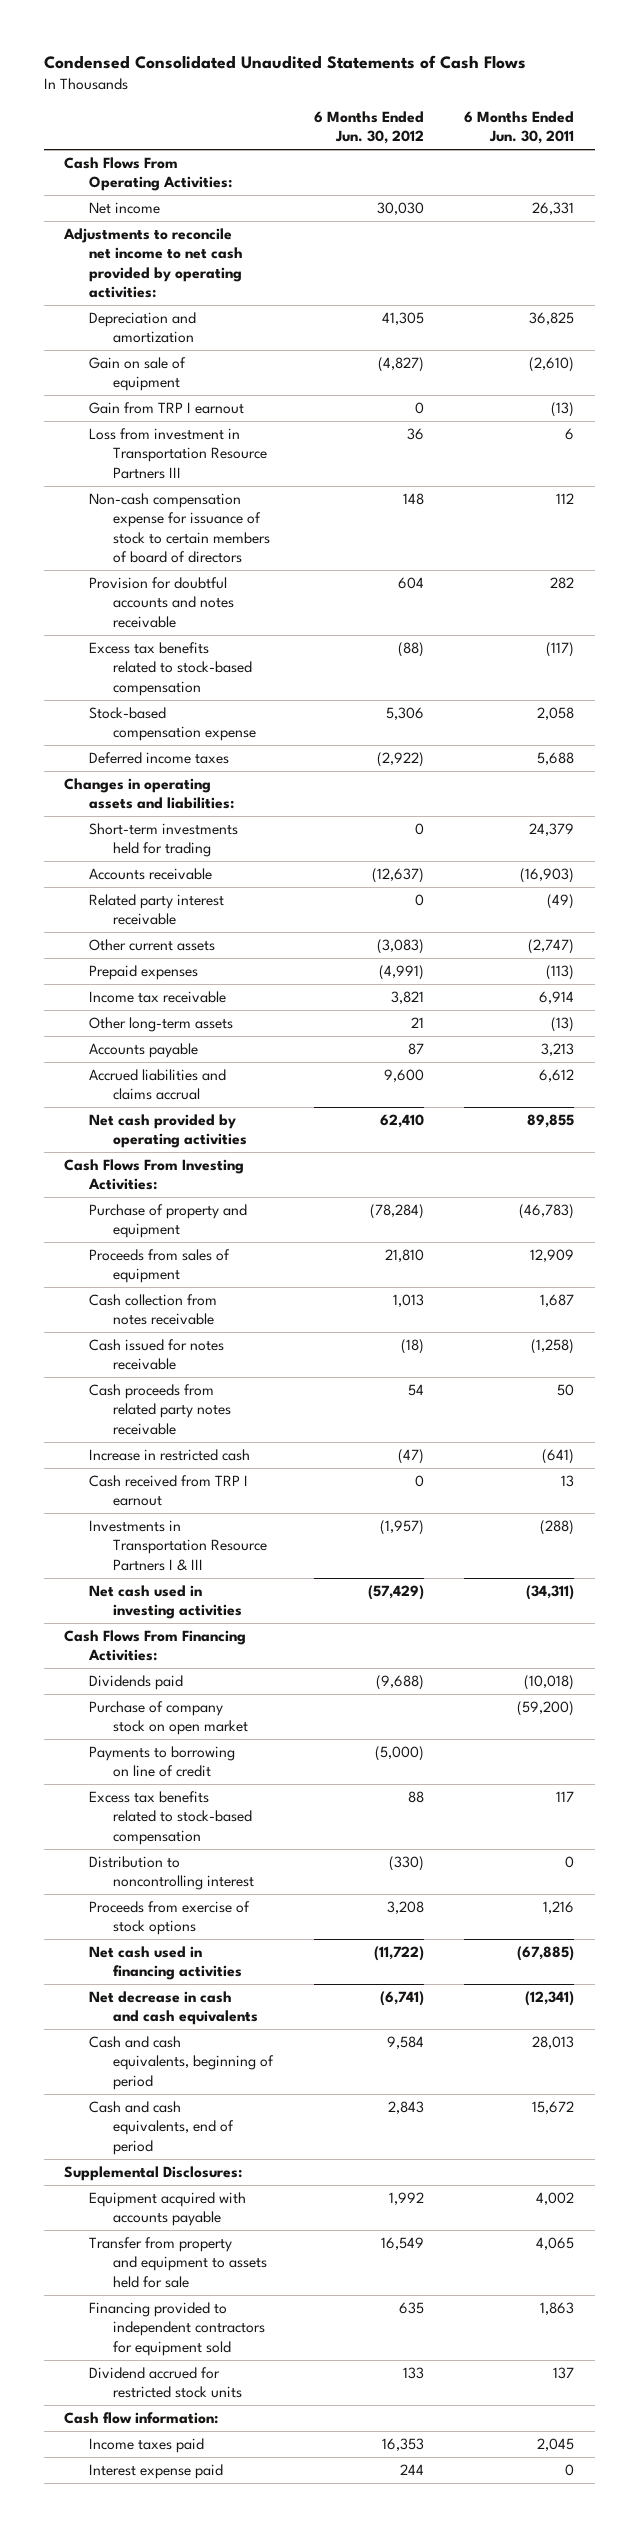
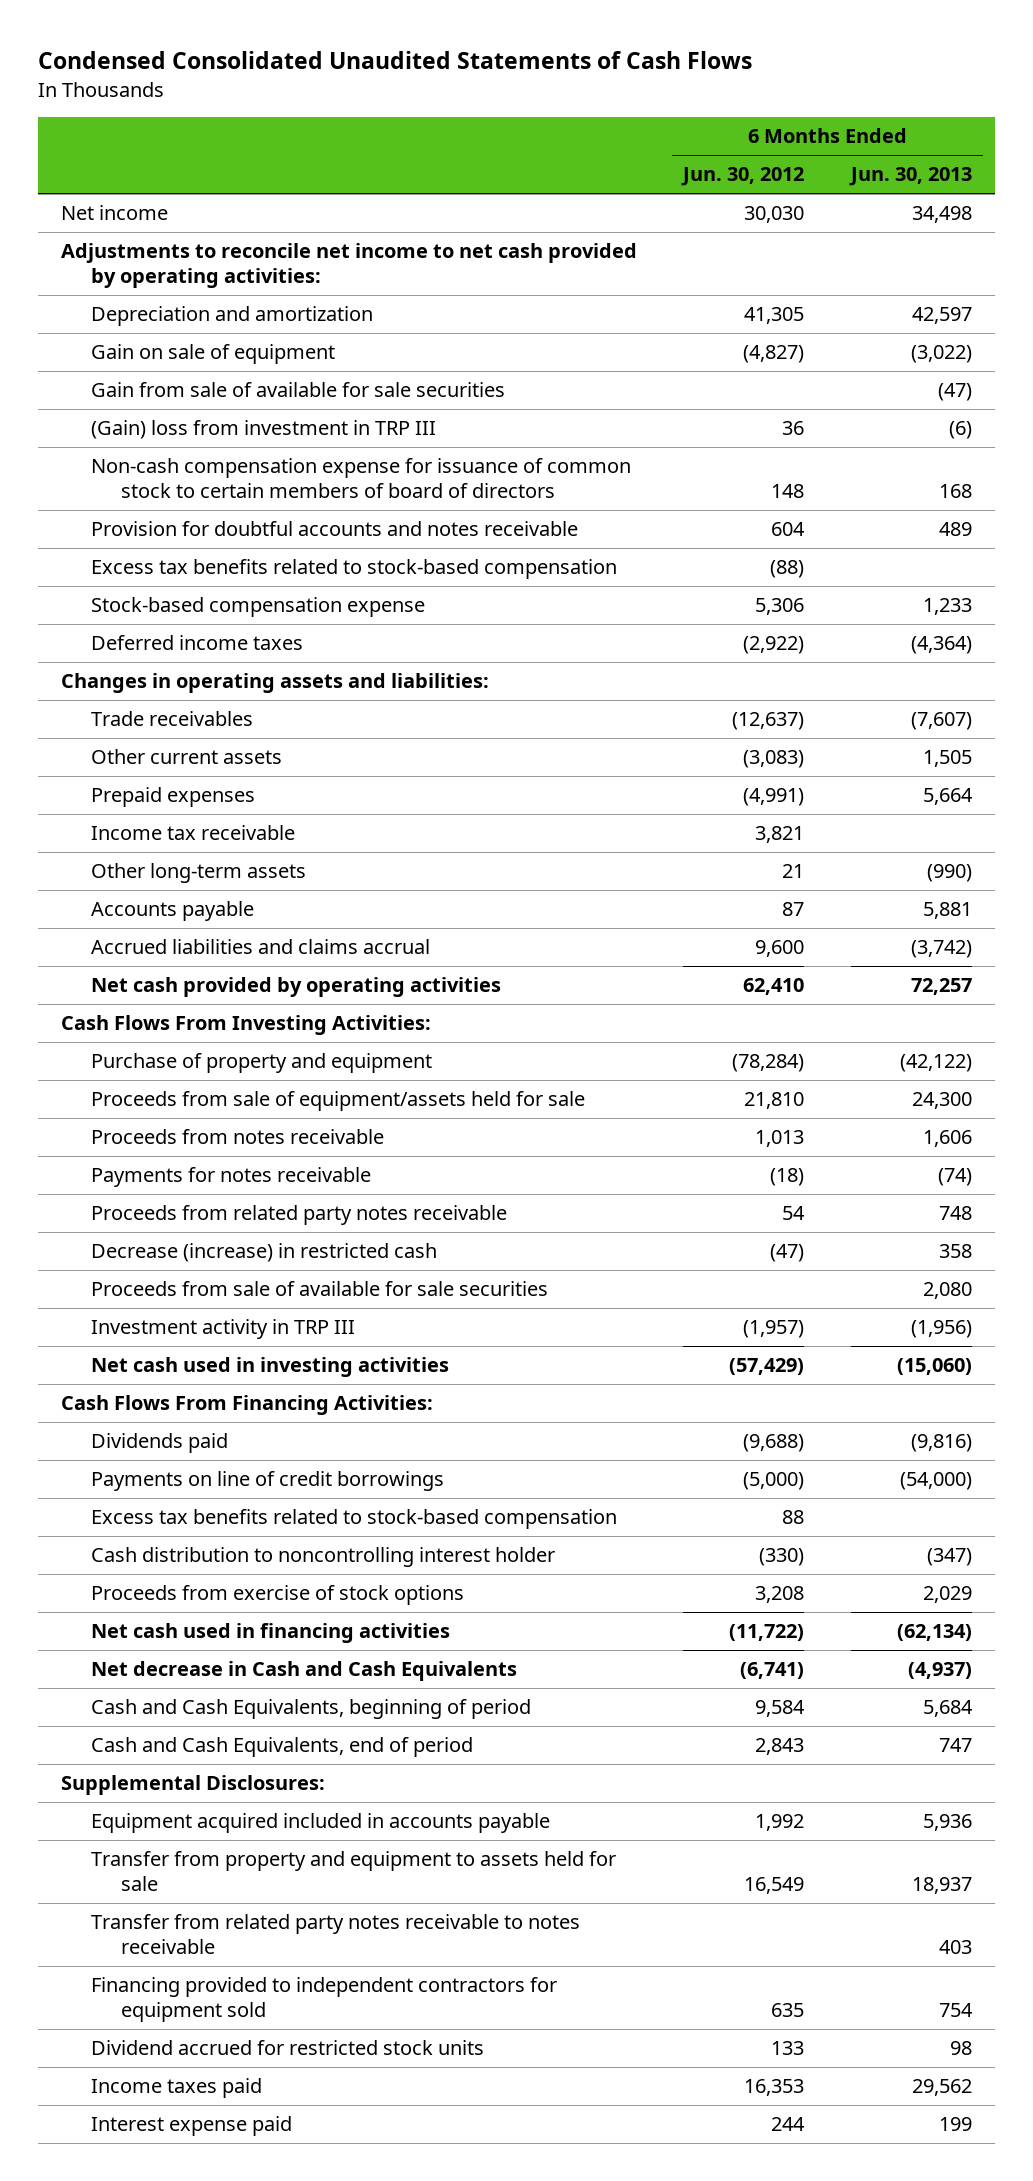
- | 6 Months Ended Jun. 30, 2012 | 6 Months Ended Jun. 30, 2011
+ | 6 Months Ended Jun. 30, 2012 | 6 Months Ended Jun. 30, 2013
- Cash Flows From Operating Activities:
- Gain from TRP I earnout | 0 | (13)
- Loss from investment in Transportation Resource Partners III | 36 | 6
- Non-cash compensation expense for issuance of stock to certain members of board of directors | 148 | 112
+ Gain from sale of available for sale securities | | (47)
+ (Gain) loss from investment in TRP III | 36 | (6)
+ Non-cash compensation expense for issuance of common stock to certain members of board of directors | 148 | 168
- Short-term investments held for trading | 0 | 24,379
- Accounts receivable | (12,637) | (16,903)
- Related party interest receivable | 0 | (49)
+ Trade receivables | (12,637) | (7,607)
- Proceeds from sales of equipment | 21,810 | 12,909
- Cash collection from notes receivable | 1,013 | 1,687
- Cash issued for notes receivable | (18) | (1,258)
- Cash proceeds from related party notes receivable | 54 | 50
- Increase in restricted cash | (47) | (641)
- Cash received from TRP I earnout | 0 | 13
- Investments in Transportation Resource Partners I & III | (1,957) | (288)
+ Proceeds from sale of equipment/assets held for sale | 21,810 | 24,300
+ Proceeds from notes receivable | 1,013 | 1,606
+ Payments for notes receivable | (18) | (74)
+ Proceeds from related party notes receivable | 54 | 748
+ Decrease (increase) in restricted cash | (47) | 358
+ Proceeds from sale of available for sale securities | | 2,080
+ Investment activity in TRP III | (1,957) | (1,956)
- Purchase of company stock on open market | | (59,200)
- Payments to borrowing on line of credit | (5,000) |
+ Payments on line of credit borrowings | (5,000) | (54,000)
- Distribution to noncontrolling interest | (330) | 0
+ Cash distribution to noncontrolling interest holder | (330) | (347)
- Net decrease in cash and cash equivalents | (6,741) | (12,341)
- Cash and cash equivalents, beginning of period | 9,584 | 28,013
- Cash and cash equivalents, end of period | 2,843 | 15,672
+ Net decrease in Cash and Cash Equivalents | (6,741) | (4,937)
+ Cash and Cash Equivalents, beginning of period | 9,584 | 5,684
+ Cash and Cash Equivalents, end of period | 2,843 | 747
- Equipment acquired with accounts payable | 1,992 | 4,002
+ Equipment acquired included in accounts payable | 1,992 | 5,936
+ Transfer from related party notes receivable to notes receivable | | 403
- Cash flow information:

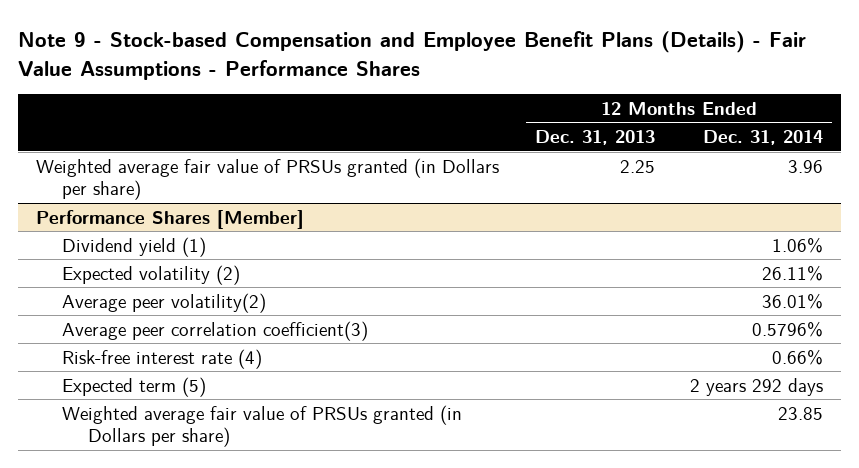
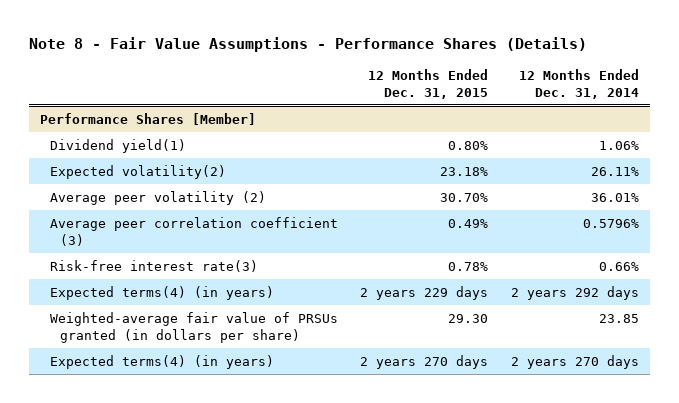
- Note 9 - Stock-based Compensation and Employee Benefit Plans (Details) - Fair Value Assumptions - Performance Shares
+ Note 8 - Fair Value Assumptions - Performance Shares (Details)
- | 12 Months Ended Dec. 31, 2013 | 12 Months Ended Dec. 31, 2014
+ | 12 Months Ended Dec. 31, 2015 | 12 Months Ended Dec. 31, 2014
- Weighted average fair value of PRSUs granted (in Dollars per share) | 2.25 | 3.96
@ Performance Shares [Member]
- Dividend yield (1) | | 1.06%
- Expected volatility (2) | | 26.11%
- Average peer volatility(2) | | 36.01%
- Average peer correlation coefficient(3) | | 0.5796%
- Risk-free interest rate (4) | | 0.66%
- Expected term (5) | | 2 years 292 days
- Weighted average fair value of PRSUs granted (in Dollars per share) | | 23.85
+ Dividend yield(1) | 0.80% | 1.06%
+ Expected volatility(2) | 23.18% | 26.11%
+ Average peer volatility (2) | 30.70% | 36.01%
+ Average peer correlation coefficient (3) | 0.49% | 0.5796%
+ Risk-free interest rate(3) | 0.78% | 0.66%
+ Expected terms(4) (in years) | 2 years 229 days | 2 years 292 days
+ Weighted-average fair value of PRSUs granted (in dollars per share) | 29.30 | 23.85
+ Expected terms(4) (in years) | 2 years 270 days | 2 years 270 days

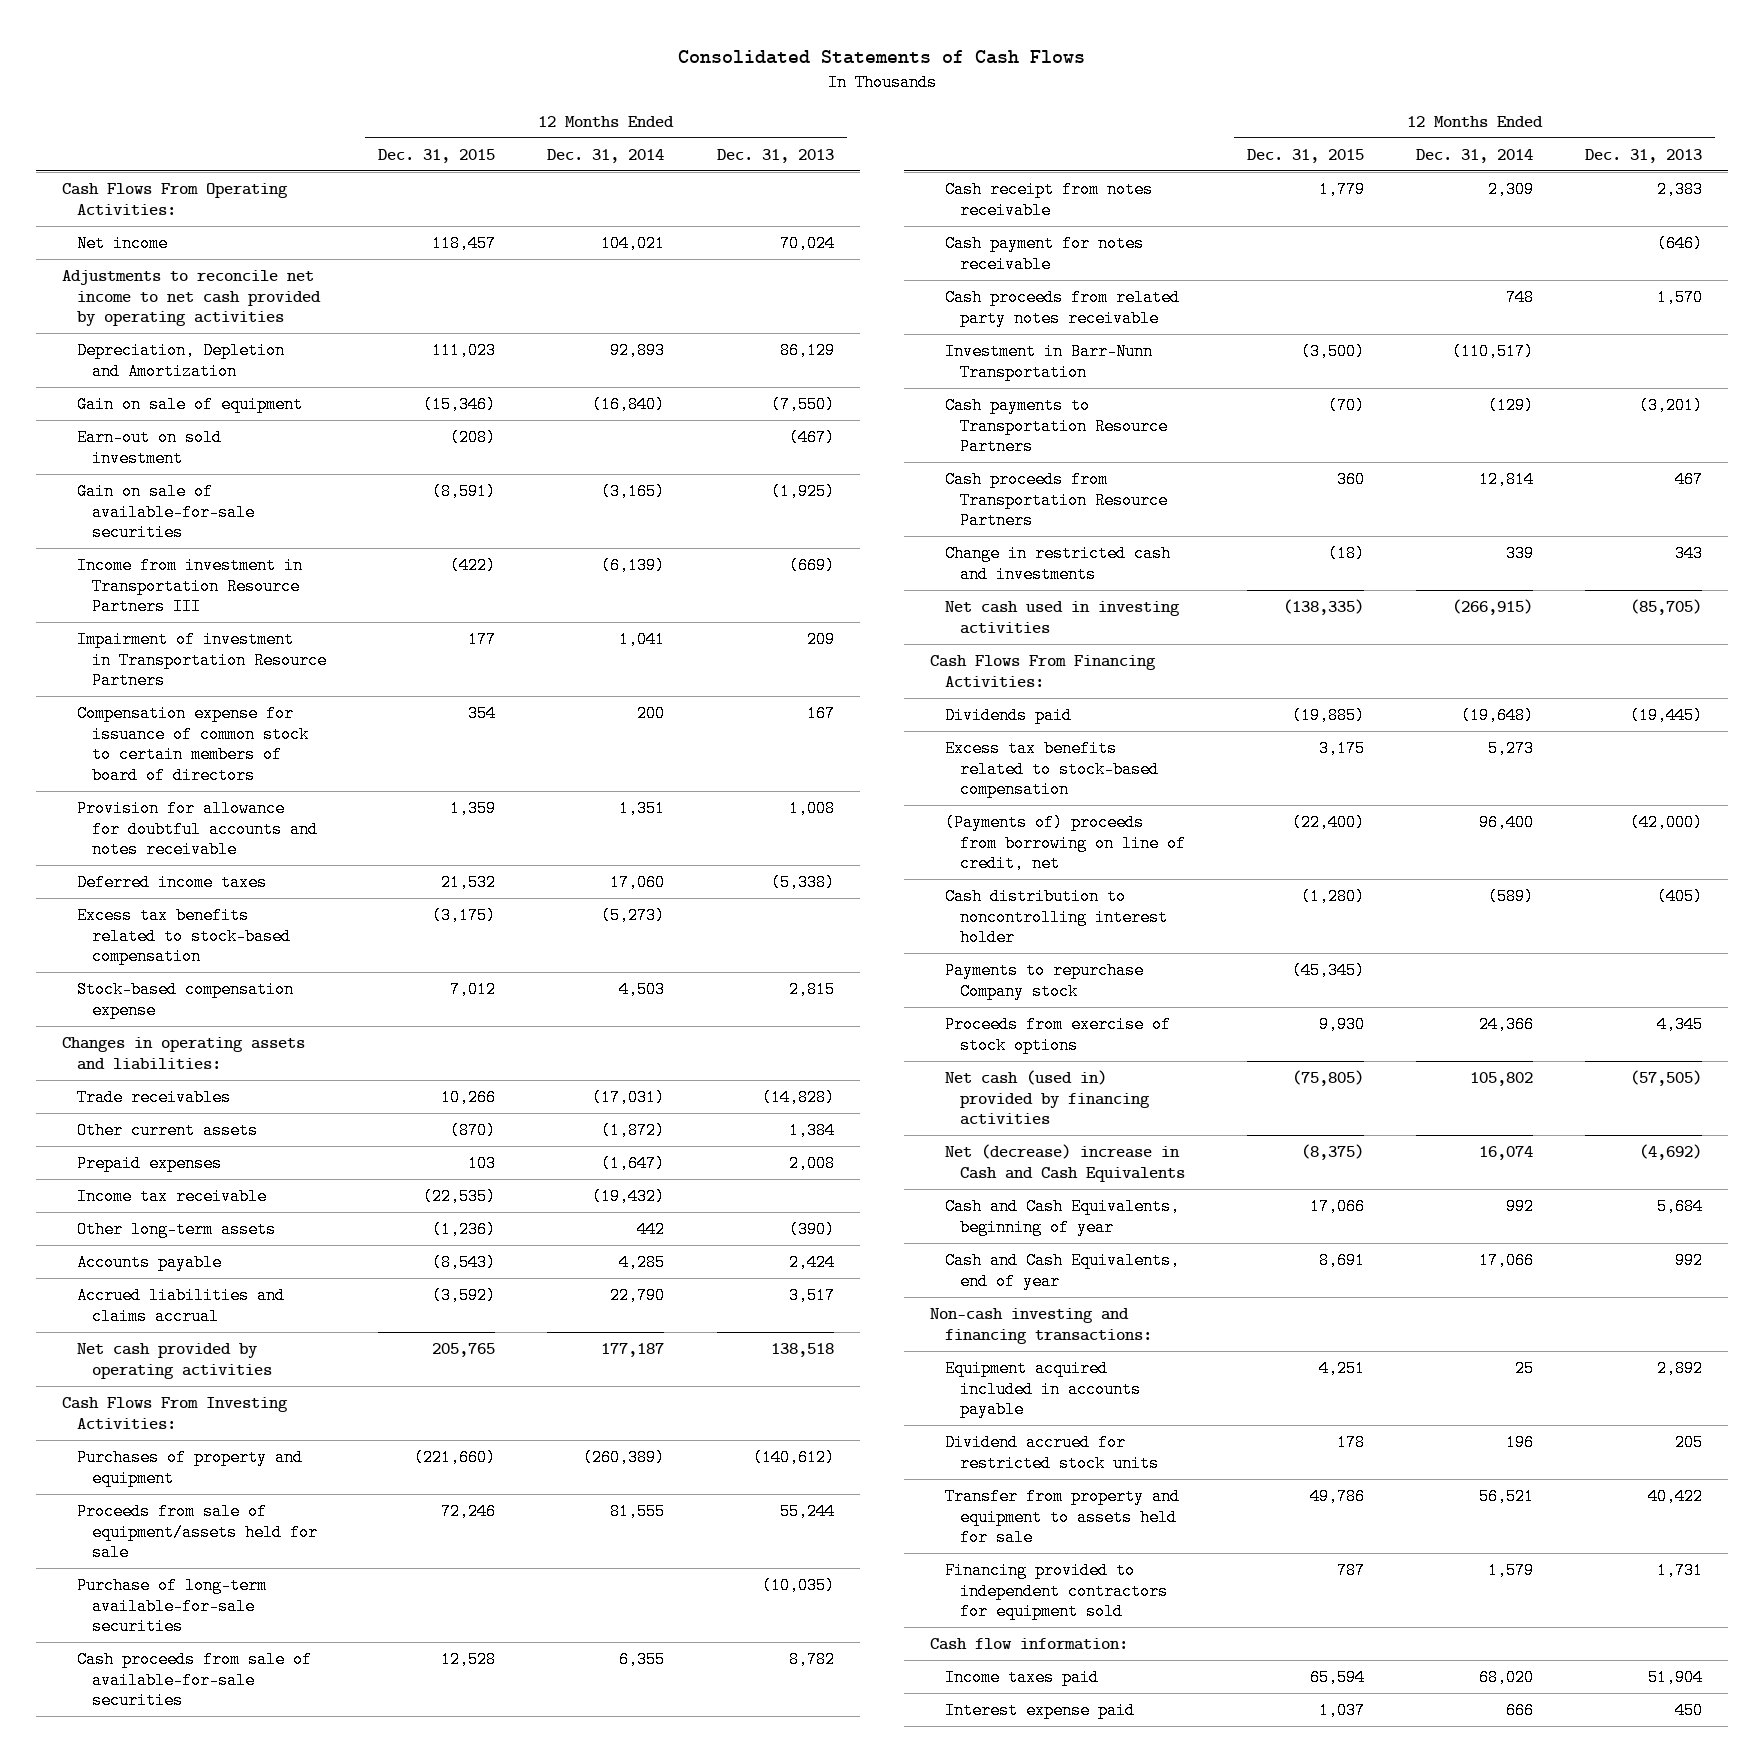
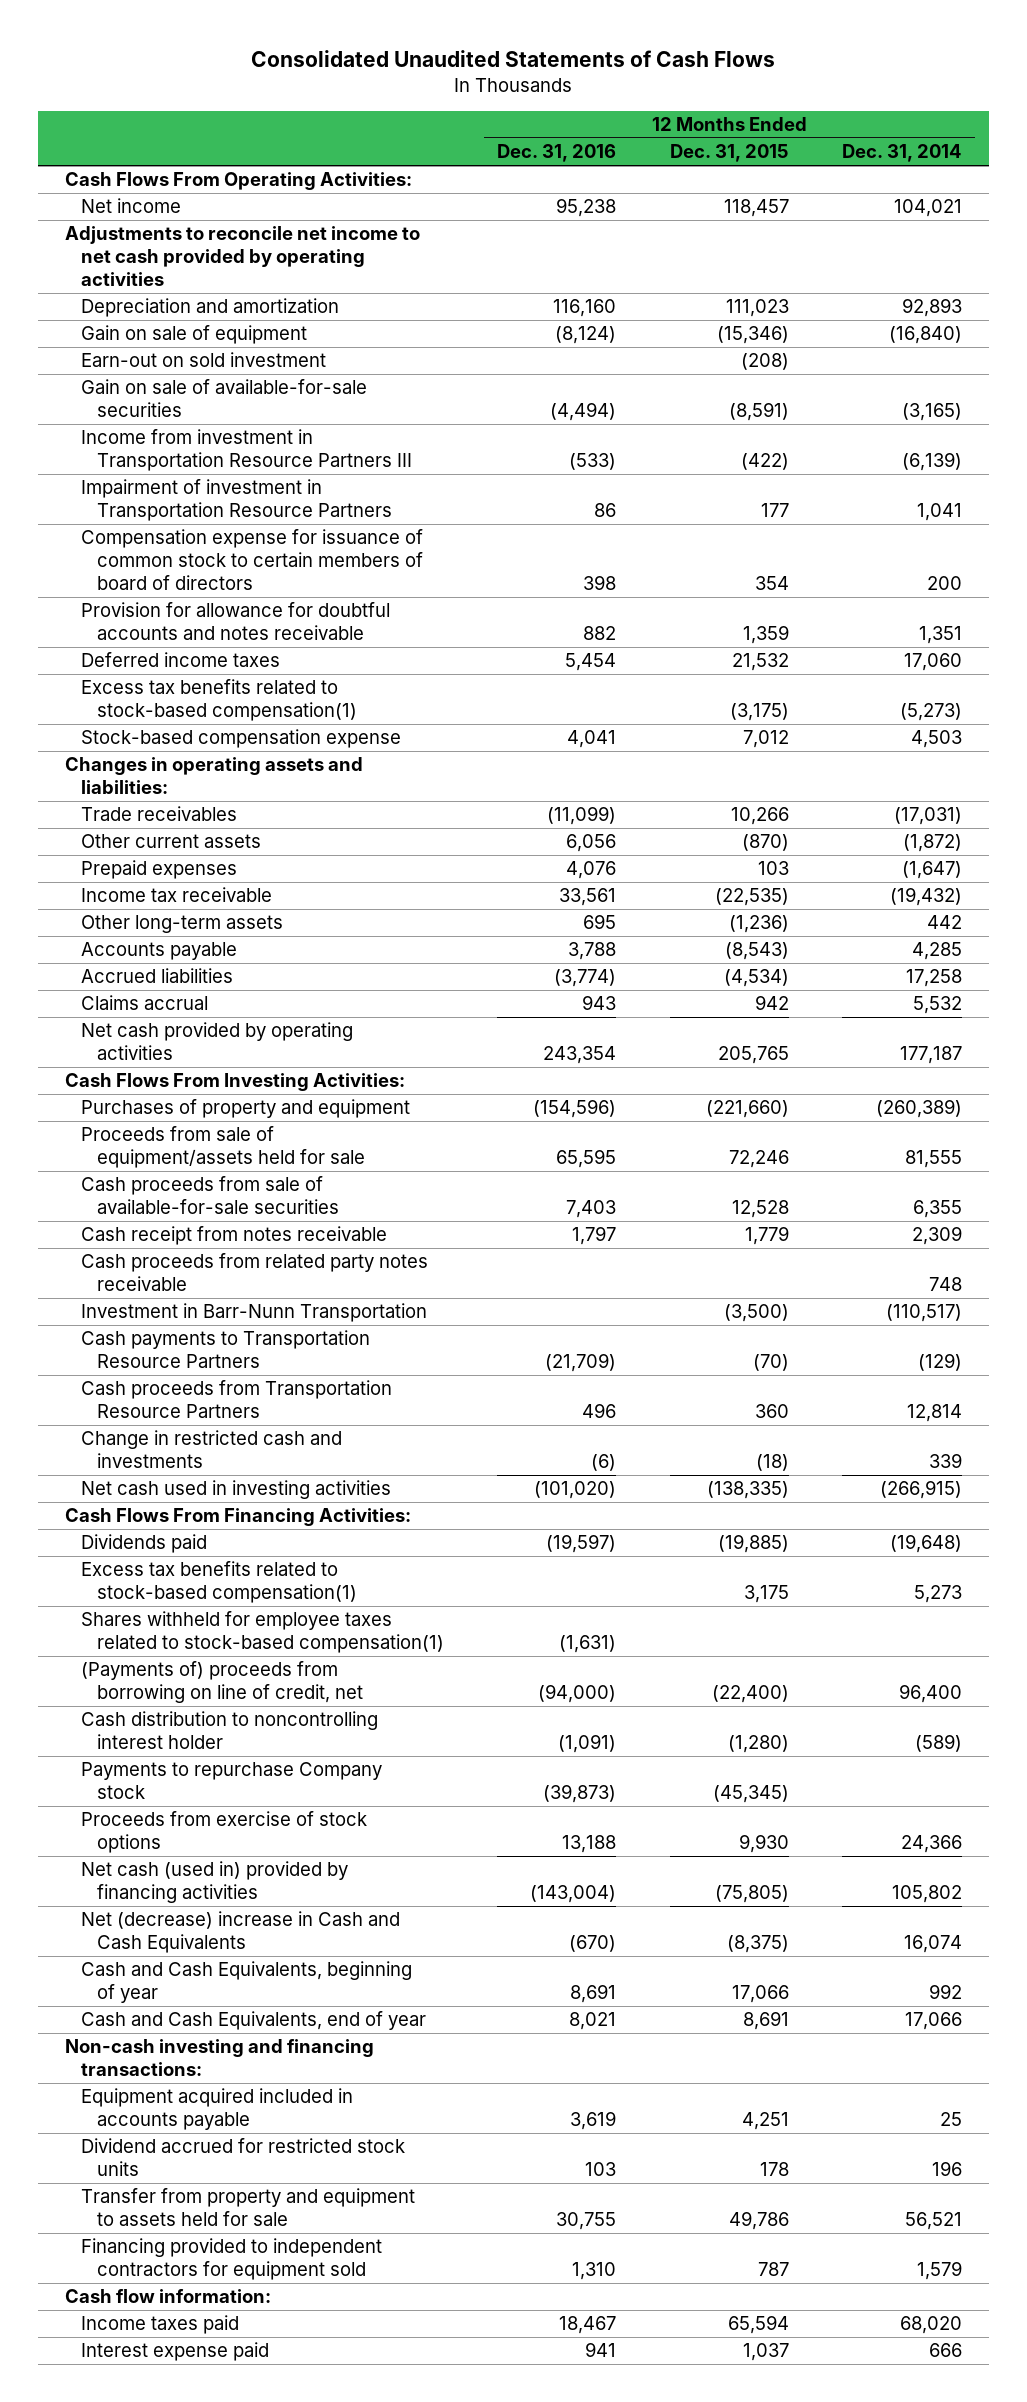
- Consolidated Statements of Cash Flows
+ Consolidated Unaudited Statements of Cash Flows
- | 12 Months Ended Dec. 31, 2015 | 12 Months Ended Dec. 31, 2014 | 12 Months Ended Dec. 31, 2013
+ | 12 Months Ended Dec. 31, 2016 | 12 Months Ended Dec. 31, 2015 | 12 Months Ended Dec. 31, 2014
- Depreciation, Depletion and Amortization | 111,023 | 92,893 | 86,129
+ Depreciation and amortization | 116,160 | 111,023 | 92,893
- Excess tax benefits related to stock-based compensation | (3,175) | (5,273) |
+ Excess tax benefits related to stock-based compensation(1) | | (3,175) | (5,273)
- Accrued liabilities and claims accrual | (3,592) | 22,790 | 3,517
+ Accrued liabilities | (3,774) | (4,534) | 17,258
+ Claims accrual | 943 | 942 | 5,532
- Purchase of long-term available-for-sale securities | | | (10,035)
- Cash payment for notes receivable | | | (646)
- Excess tax benefits related to stock-based compensation | 3,175 | 5,273 |
+ Excess tax benefits related to stock-based compensation(1) | | 3,175 | 5,273
+ Shares withheld for employee taxes related to stock-based compensation(1) | (1,631) | |

